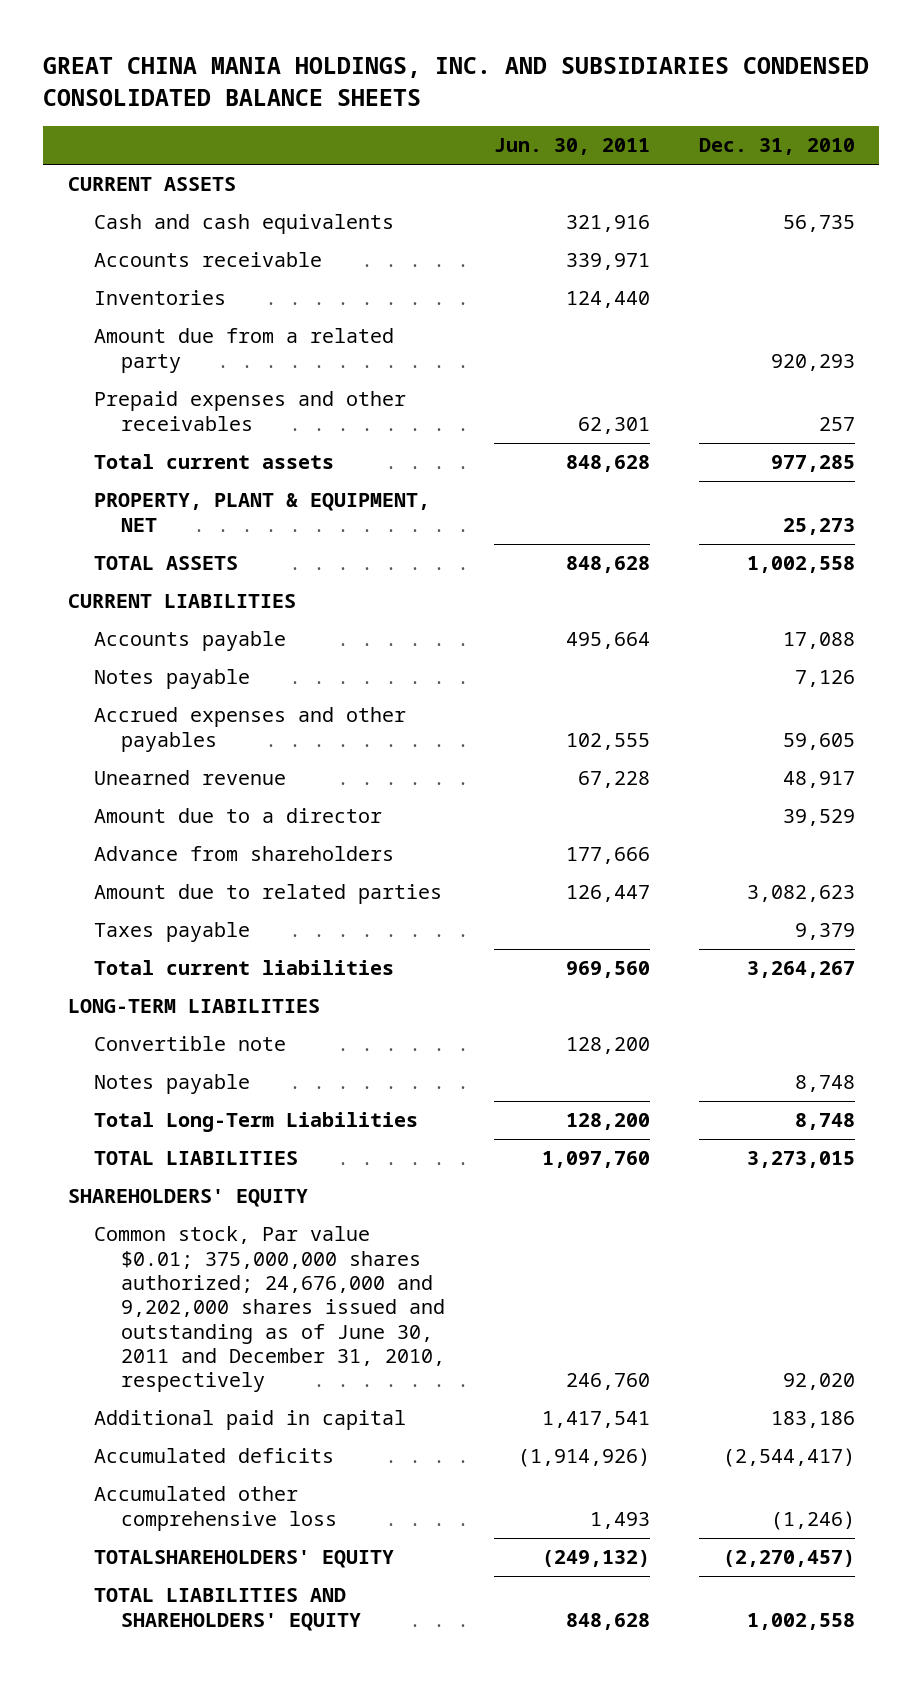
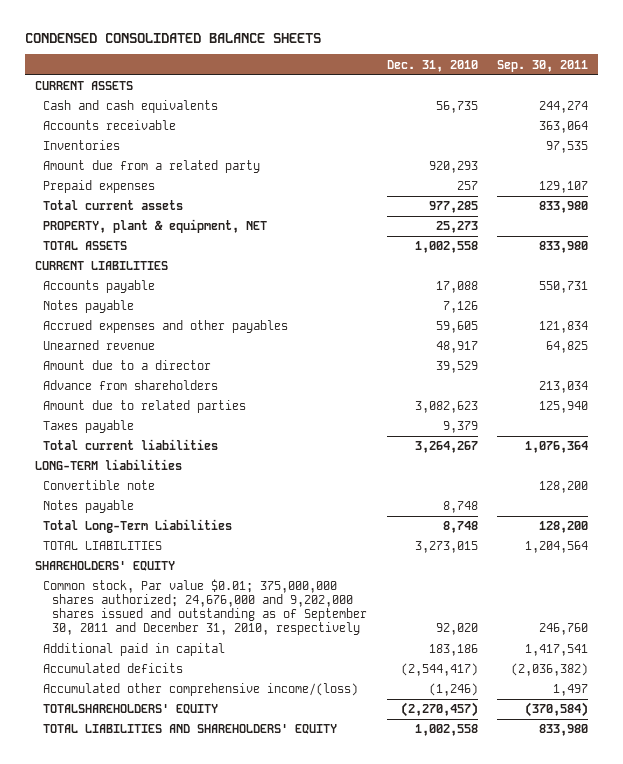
- GREAT CHINA MANIA HOLDINGS, INC. AND SUBSIDIARIES CONDENSED CONSOLIDATED BALANCE SHEETS
+ CONDENSED CONSOLIDATED BALANCE SHEETS
- | Jun. 30, 2011 | Dec. 31, 2010
+ | Dec. 31, 2010 | Sep. 30, 2011
- Prepaid expenses and other receivables | 62,301 | 257
+ Prepaid expenses | 257 | 129,107
- PROPERTY, PLANT & EQUIPMENT, NET | | 25,273
+ PROPERTY, plant & equipment, NET | 25,273 |
- LONG-TERM LIABILITIES
+ LONG-TERM liabilities
- Common stock, Par value $0.01; 375,000,000 shares authorized; 24,676,000 and 9,202,000 shares issued and outstanding as of June 30, 2011 and December 31, 2010, respectively | 246,760 | 92,020
+ Common stock, Par value $0.01; 375,000,000 shares authorized; 24,676,000 and 9,202,000 shares issued and outstanding as of September 30, 2011 and December 31, 2010, respectively | 92,020 | 246,760
- Accumulated other comprehensive loss | 1,493 | (1,246)
+ Accumulated other comprehensive income/(loss) | (1,246) | 1,497

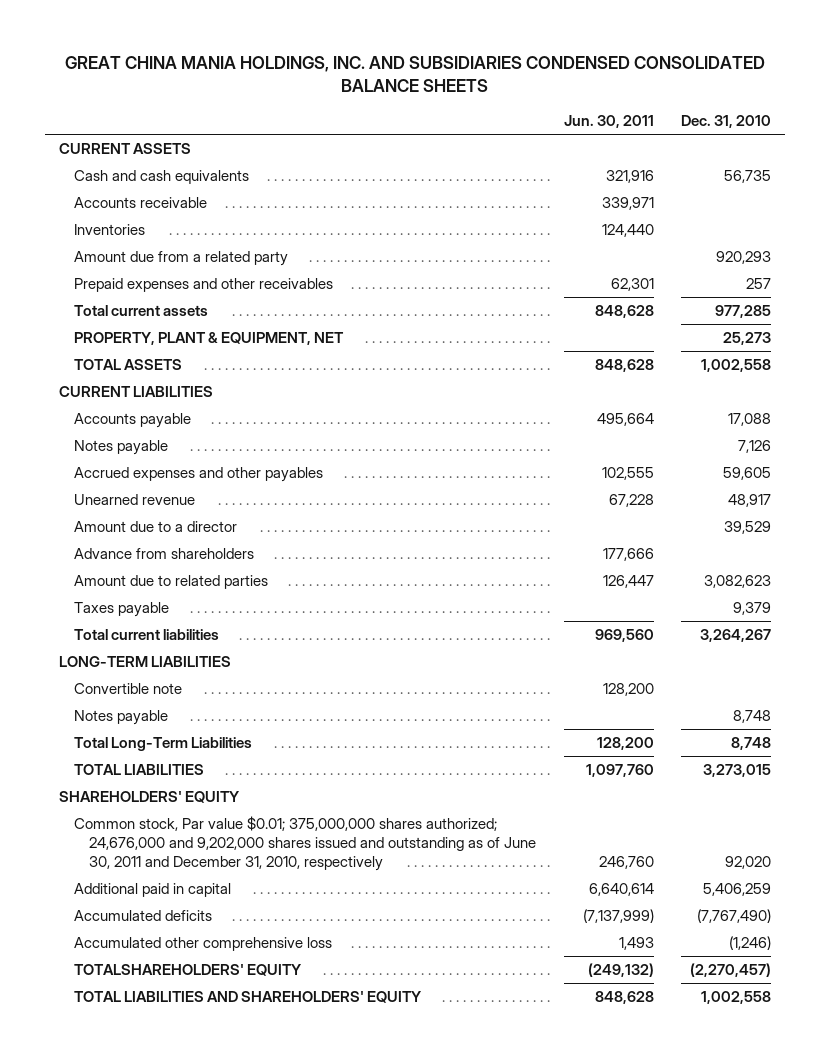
- CONDENSED CONSOLIDATED BALANCE SHEETS
+ GREAT CHINA MANIA HOLDINGS, INC. AND SUBSIDIARIES CONDENSED CONSOLIDATED BALANCE SHEETS
- | Dec. 31, 2010 | Sep. 30, 2011
+ | Jun. 30, 2011 | Dec. 31, 2010
- Prepaid expenses | 257 | 129,107
+ Prepaid expenses and other receivables | 62,301 | 257
- PROPERTY, plant & equipment, NET | 25,273 |
+ PROPERTY, PLANT & EQUIPMENT, NET | | 25,273
- LONG-TERM liabilities
+ LONG-TERM LIABILITIES
- Common stock, Par value $0.01; 375,000,000 shares authorized; 24,676,000 and 9,202,000 shares issued and outstanding as of September 30, 2011 and December 31, 2010, respectively | 92,020 | 246,760
- Additional paid in capital | 183,186 | 1,417,541
- Accumulated deficits | (2,544,417) | (2,036,382)
- Accumulated other comprehensive income/(loss) | (1,246) | 1,497
+ Common stock, Par value $0.01; 375,000,000 shares authorized; 24,676,000 and 9,202,000 shares issued and outstanding as of June 30, 2011 and December 31, 2010, respectively | 246,760 | 92,020
+ Additional paid in capital | 6,640,614 | 5,406,259
+ Accumulated deficits | (7,137,999) | (7,767,490)
+ Accumulated other comprehensive loss | 1,493 | (1,246)

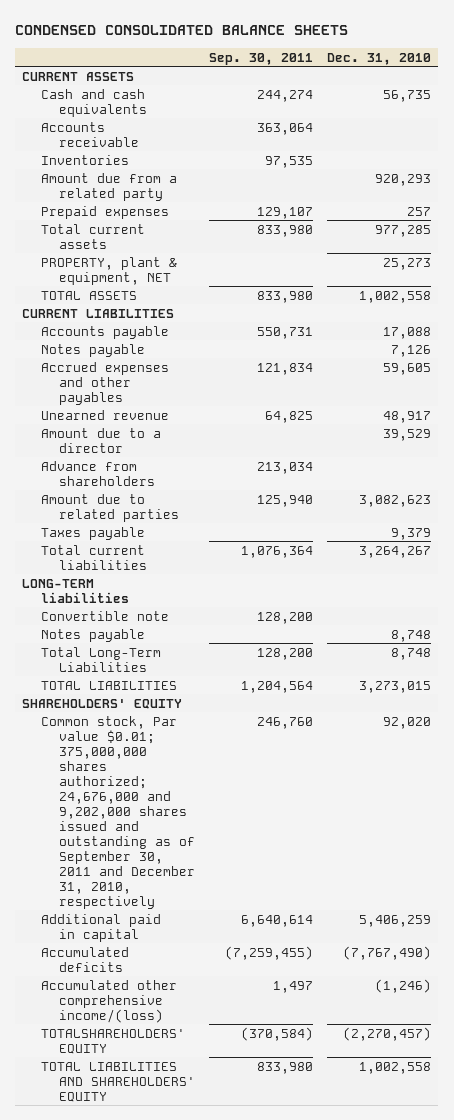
- GREAT CHINA MANIA HOLDINGS, INC. AND SUBSIDIARIES CONDENSED CONSOLIDATED BALANCE SHEETS
+ CONDENSED CONSOLIDATED BALANCE SHEETS
- | Jun. 30, 2011 | Dec. 31, 2010
+ | Sep. 30, 2011 | Dec. 31, 2010
- Prepaid expenses and other receivables | 62,301 | 257
+ Prepaid expenses | 129,107 | 257
- PROPERTY, PLANT & EQUIPMENT, NET | | 25,273
+ PROPERTY, plant & equipment, NET | | 25,273
- LONG-TERM LIABILITIES
+ LONG-TERM liabilities
- Common stock, Par value $0.01; 375,000,000 shares authorized; 24,676,000 and 9,202,000 shares issued and outstanding as of June 30, 2011 and December 31, 2010, respectively | 246,760 | 92,020
+ Common stock, Par value $0.01; 375,000,000 shares authorized; 24,676,000 and 9,202,000 shares issued and outstanding as of September 30, 2011 and December 31, 2010, respectively | 246,760 | 92,020
- Accumulated other comprehensive loss | 1,493 | (1,246)
+ Accumulated other comprehensive income/(loss) | 1,497 | (1,246)

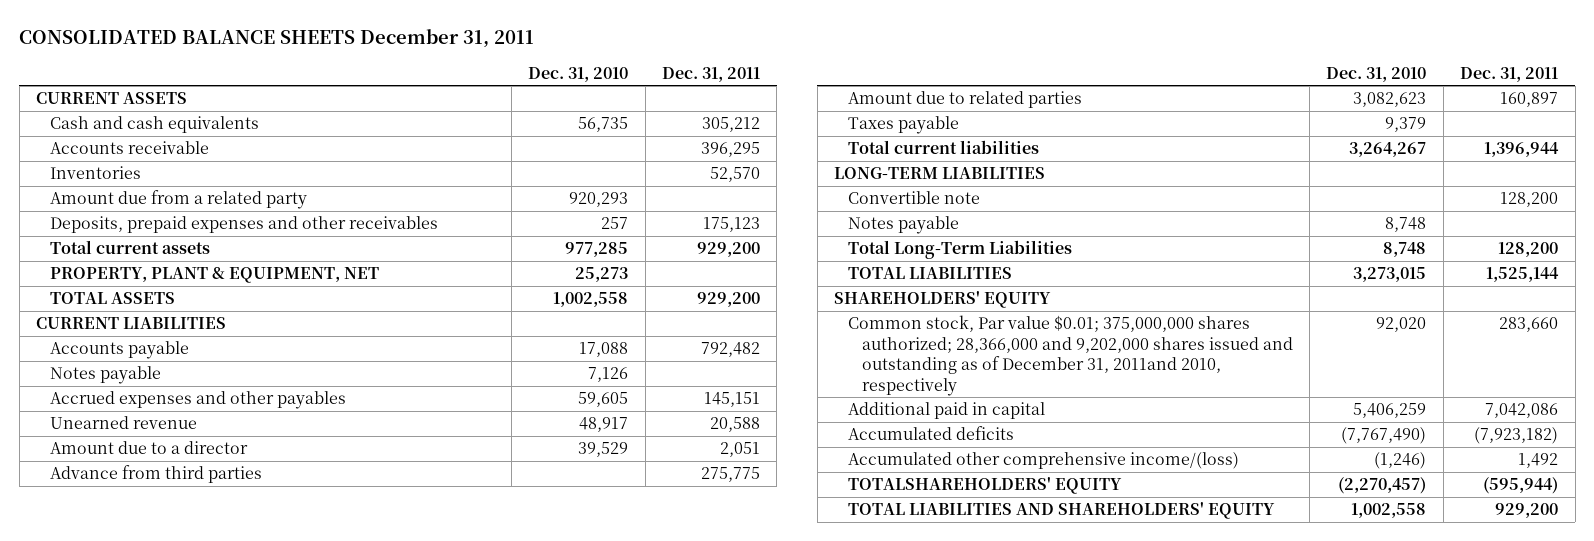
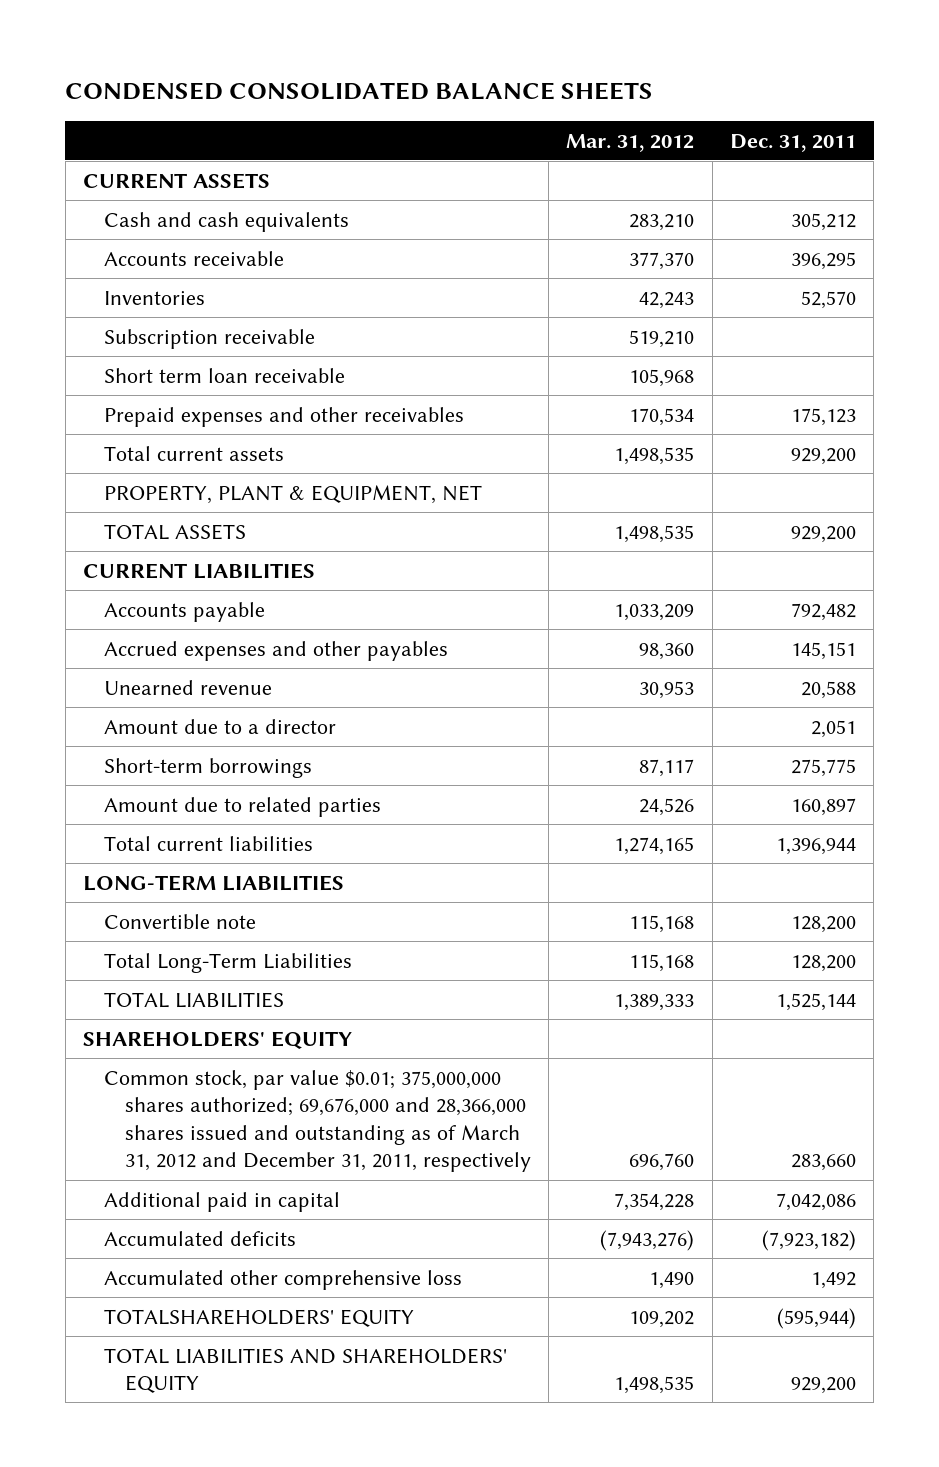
- CONSOLIDATED BALANCE SHEETS December 31, 2011
+ CONDENSED CONSOLIDATED BALANCE SHEETS
- | Dec. 31, 2010 | Dec. 31, 2011
+ | Mar. 31, 2012 | Dec. 31, 2011
- Amount due from a related party | 920,293 |
- Deposits, prepaid expenses and other receivables | 257 | 175,123
+ Subscription receivable | 519,210 |
+ Short term loan receivable | 105,968 |
+ Prepaid expenses and other receivables | 170,534 | 175,123
- Notes payable | 7,126 |
- Advance from third parties | | 275,775
+ Short-term borrowings | 87,117 | 275,775
- Taxes payable | 9,379 |
- Notes payable | 8,748 |
- Common stock, Par value $0.01; 375,000,000 shares authorized; 28,366,000 and 9,202,000 shares issued and outstanding as of December 31, 2011and 2010, respectively | 92,020 | 283,660
+ Common stock, par value $0.01; 375,000,000 shares authorized; 69,676,000 and 28,366,000 shares issued and outstanding as of March 31, 2012 and December 31, 2011, respectively | 696,760 | 283,660
- Accumulated other comprehensive income/(loss) | (1,246) | 1,492
+ Accumulated other comprehensive loss | 1,490 | 1,492

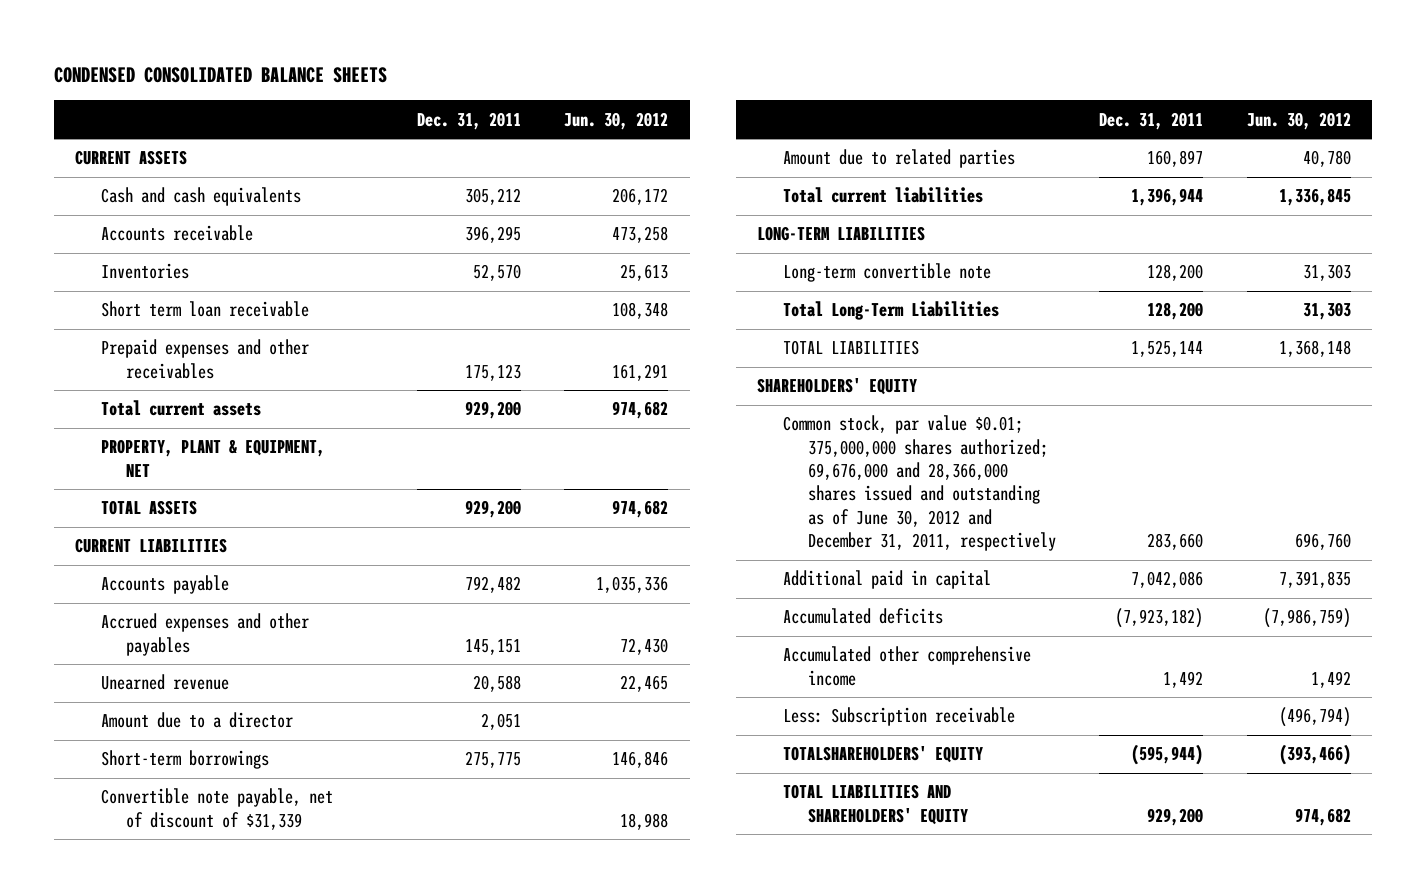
- | Mar. 31, 2012 | Dec. 31, 2011
+ | Dec. 31, 2011 | Jun. 30, 2012
- Subscription receivable | 519,210 |
+ Convertible note payable, net of discount of $31,339 | | 18,988
- Convertible note | 115,168 | 128,200
+ Long-term convertible note | 128,200 | 31,303
- Common stock, par value $0.01; 375,000,000 shares authorized; 69,676,000 and 28,366,000 shares issued and outstanding as of March 31, 2012 and December 31, 2011, respectively | 696,760 | 283,660
+ Common stock, par value $0.01; 375,000,000 shares authorized; 69,676,000 and 28,366,000 shares issued and outstanding as of June 30, 2012 and December 31, 2011, respectively | 283,660 | 696,760
- Accumulated other comprehensive loss | 1,490 | 1,492
+ Accumulated other comprehensive income | 1,492 | 1,492
+ Less: Subscription receivable | | (496,794)

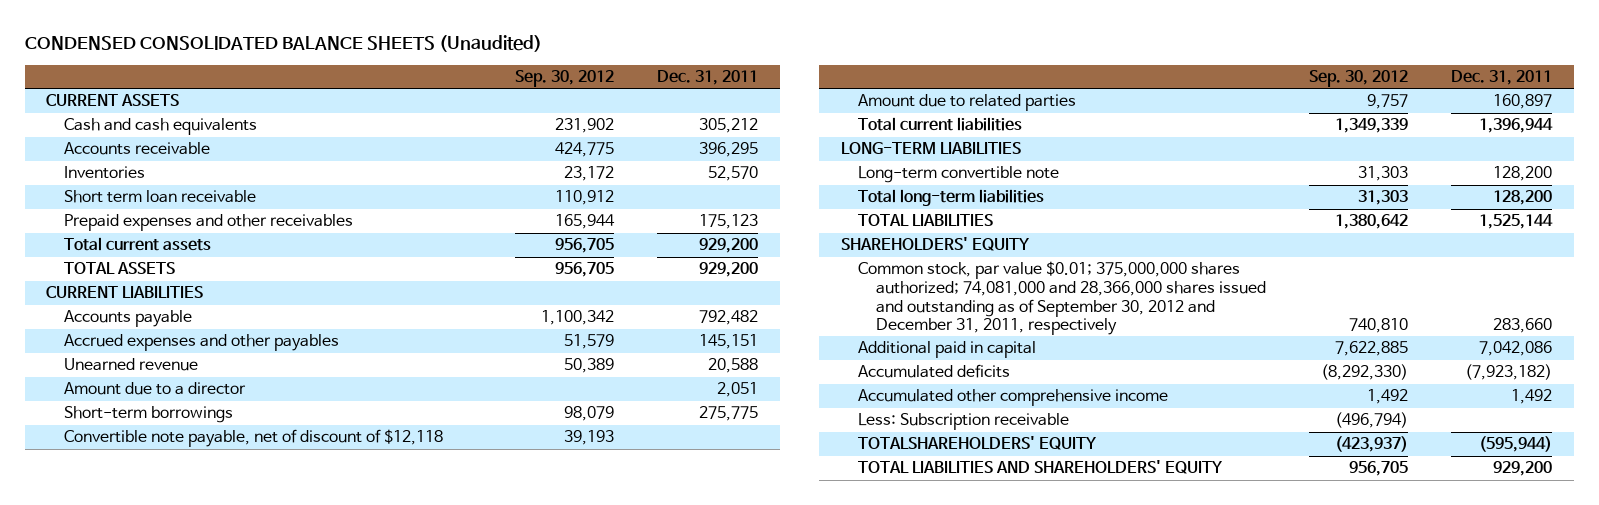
- CONDENSED CONSOLIDATED BALANCE SHEETS
+ CONDENSED CONSOLIDATED BALANCE SHEETS (Unaudited)
- | Dec. 31, 2011 | Jun. 30, 2012
+ | Sep. 30, 2012 | Dec. 31, 2011
- PROPERTY, PLANT & EQUIPMENT, NET
- Convertible note payable, net of discount of $31,339 | | 18,988
+ Convertible note payable, net of discount of $12,118 | 39,193 |
- Total Long-Term Liabilities | 128,200 | 31,303
+ Total long-term liabilities | 31,303 | 128,200
- Common stock, par value $0.01; 375,000,000 shares authorized; 69,676,000 and 28,366,000 shares issued and outstanding as of June 30, 2012 and December 31, 2011, respectively | 283,660 | 696,760
+ Common stock, par value $0.01; 375,000,000 shares authorized; 74,081,000 and 28,366,000 shares issued and outstanding as of September 30, 2012 and December 31, 2011, respectively | 740,810 | 283,660

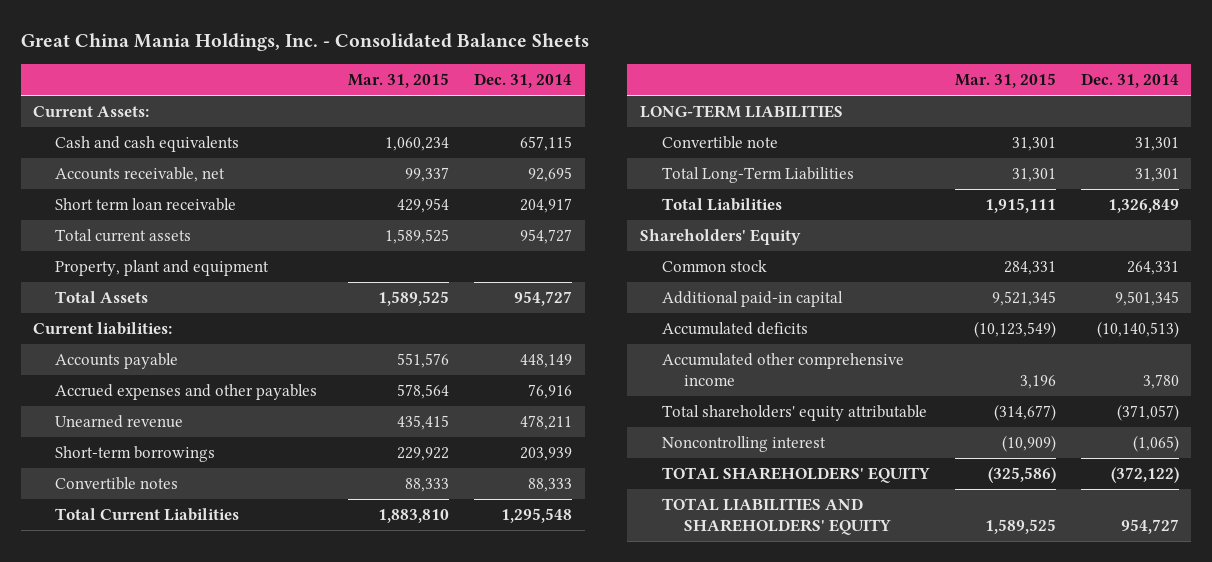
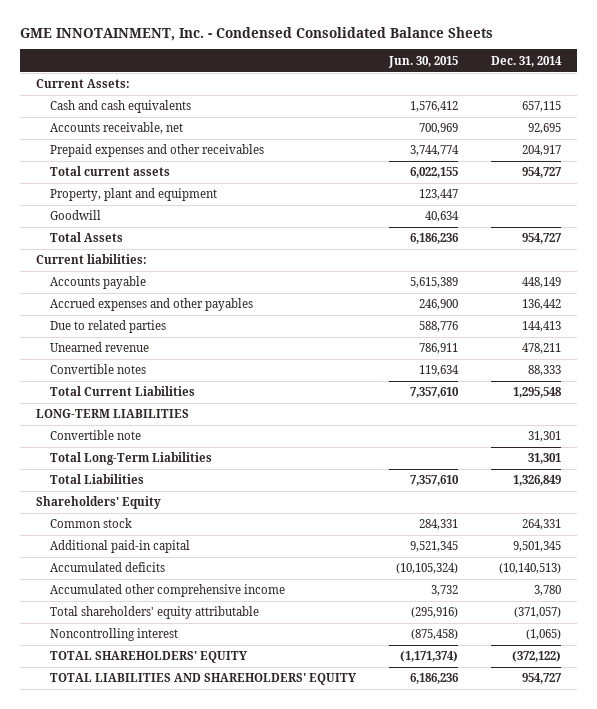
- Great China Mania Holdings, Inc. - Consolidated Balance Sheets
+ GME INNOTAINMENT, Inc. - Condensed Consolidated Balance Sheets
- | Mar. 31, 2015 | Dec. 31, 2014
+ | Jun. 30, 2015 | Dec. 31, 2014
- Short term loan receivable | 429,954 | 204,917
+ Prepaid expenses and other receivables | 3,744,774 | 204,917
+ Goodwill | 40,634 |
- Accrued expenses and other payables | 578,564 | 76,916
+ Accrued expenses and other payables | 246,900 | 136,442
+ Due to related parties | 588,776 | 144,413
- Short-term borrowings | 229,922 | 203,939

